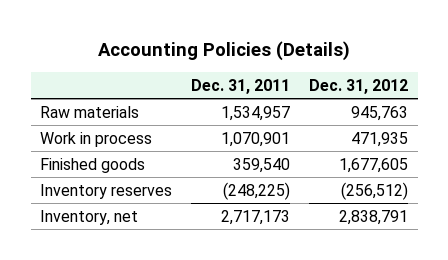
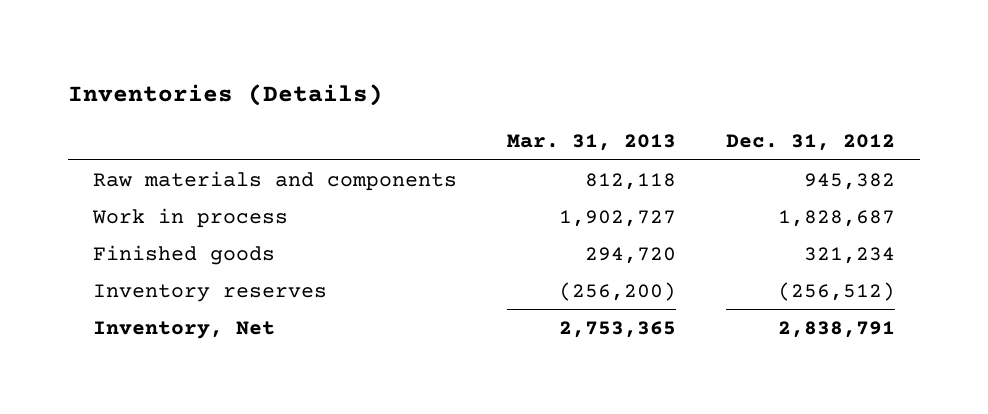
- Accounting Policies (Details)
+ Inventories (Details)
- | Dec. 31, 2011 | Dec. 31, 2012
+ | Mar. 31, 2013 | Dec. 31, 2012
- Raw materials | 1,534,957 | 945,763
- Work in process | 1,070,901 | 471,935
- Finished goods | 359,540 | 1,677,605
+ Raw materials and components | 812,118 | 945,382
+ Work in process | 1,902,727 | 1,828,687
+ Finished goods | 294,720 | 321,234
- Inventory, net | 2,717,173 | 2,838,791
+ Inventory, Net | 2,753,365 | 2,838,791

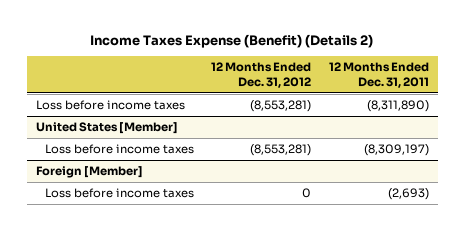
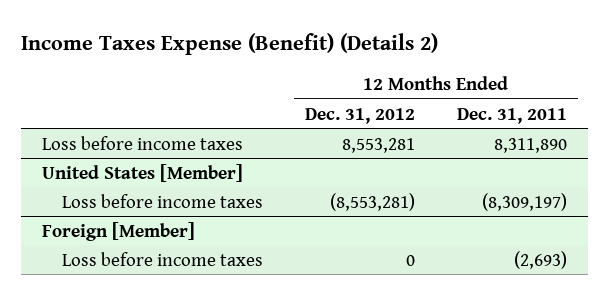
- Loss before income taxes | (8,553,281) | (8,311,890)
+ Loss before income taxes | 8,553,281 | 8,311,890

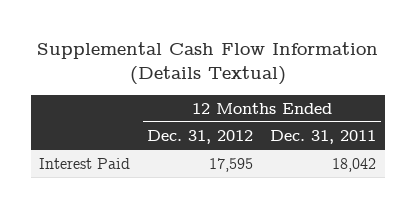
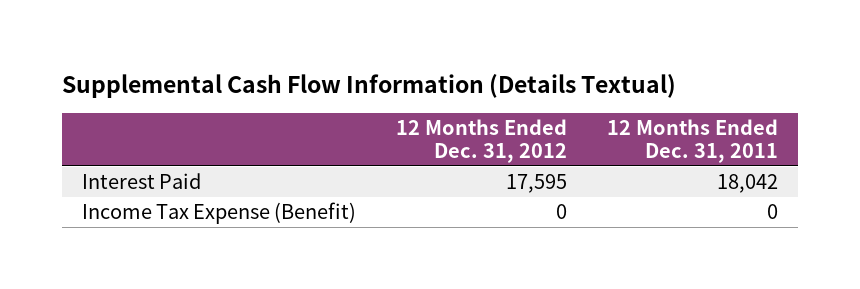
+ Income Tax Expense (Benefit) | 0 | 0

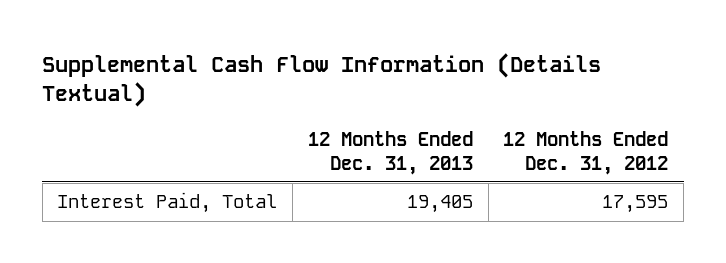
- | 12 Months Ended Dec. 31, 2012 | 12 Months Ended Dec. 31, 2011
+ | 12 Months Ended Dec. 31, 2013 | 12 Months Ended Dec. 31, 2012
- Interest Paid | 17,595 | 18,042
- Income Tax Expense (Benefit) | 0 | 0
+ Interest Paid, Total | 19,405 | 17,595

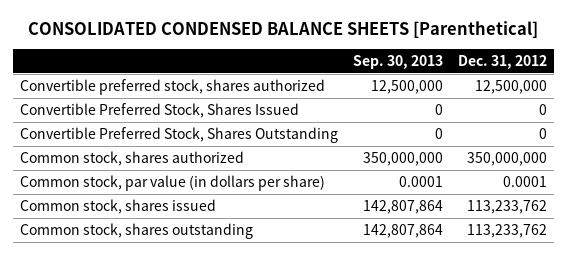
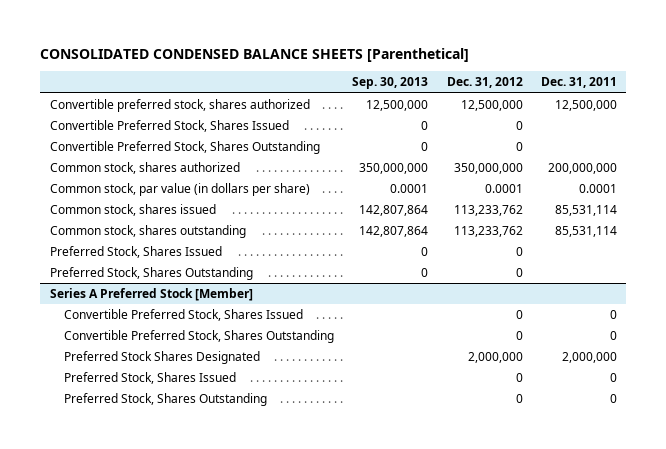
- | Sep. 30, 2013 | Dec. 31, 2012
+ | Sep. 30, 2013 | Dec. 31, 2012 | Dec. 31, 2011
+ Preferred Stock, Shares Issued | 0 | 0 |
+ Preferred Stock, Shares Outstanding | 0 | 0 |
+ Series A Preferred Stock [Member]
+ Convertible Preferred Stock, Shares Issued | | 0 | 0
+ Convertible Preferred Stock, Shares Outstanding | | 0 | 0
+ Preferred Stock Shares Designated | | 2,000,000 | 2,000,000
+ Preferred Stock, Shares Issued | | 0 | 0
+ Preferred Stock, Shares Outstanding | | 0 | 0

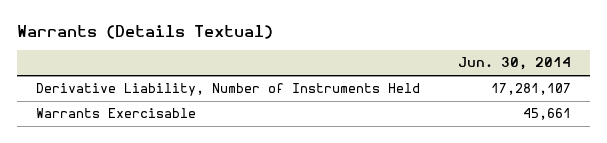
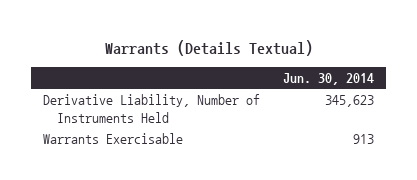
- Derivative Liability, Number of Instruments Held | 17,281,107
- Warrants Exercisable | 45,661
+ Derivative Liability, Number of Instruments Held | 345,623
+ Warrants Exercisable | 913

